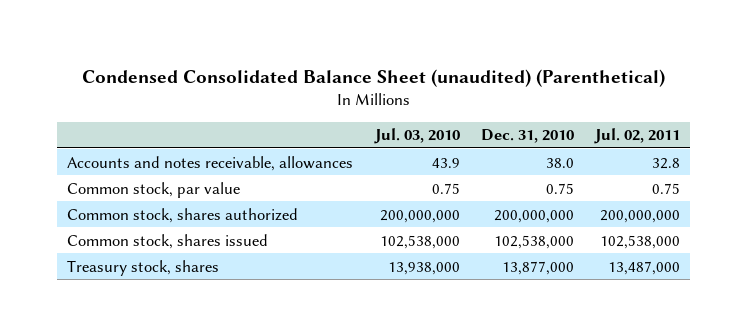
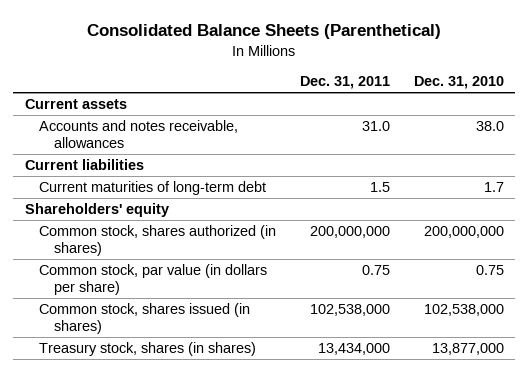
- Condensed Consolidated Balance Sheet (unaudited) (Parenthetical)
+ Consolidated Balance Sheets (Parenthetical)
- | Jul. 03, 2010 | Dec. 31, 2010 | Jul. 02, 2011
+ | Dec. 31, 2011 | Dec. 31, 2010
+ Current assets
- Common stock, par value | 0.75 | 0.75 | 0.75
- Common stock, shares authorized | 200,000,000 | 200,000,000 | 200,000,000
- Common stock, shares issued | 102,538,000 | 102,538,000 | 102,538,000
- Treasury stock, shares | 13,938,000 | 13,877,000 | 13,487,000
+ Current liabilities
+ Current maturities of long-term debt | 1.5 | 1.7
+ Shareholders' equity
+ Common stock, shares authorized (in shares) | 200,000,000 | 200,000,000
+ Common stock, par value (in dollars per share) | 0.75 | 0.75
+ Common stock, shares issued (in shares) | 102,538,000 | 102,538,000
+ Treasury stock, shares (in shares) | 13,434,000 | 13,877,000

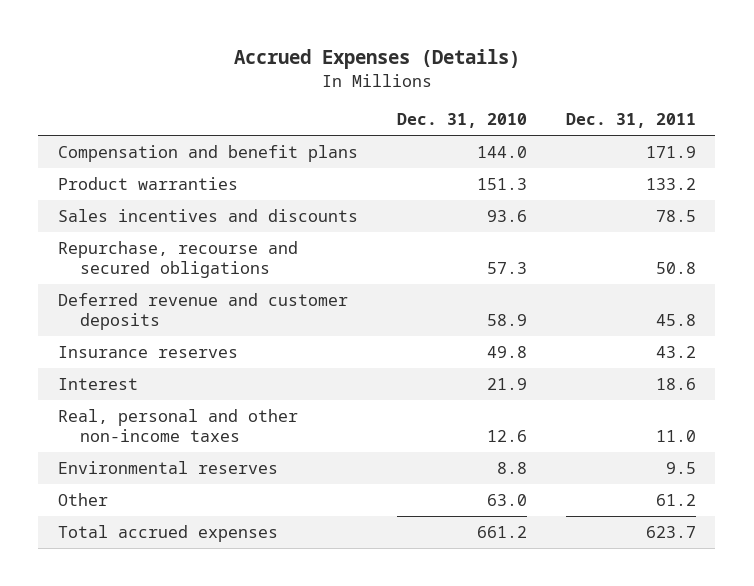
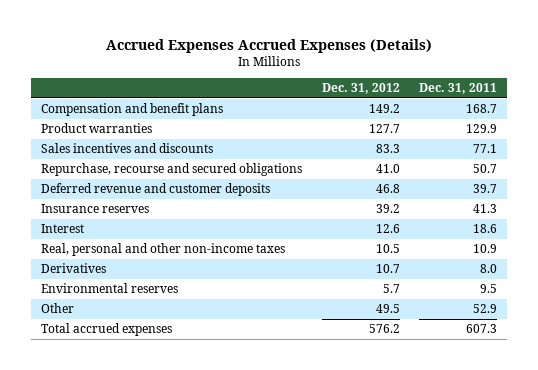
- Accrued Expenses (Details)
+ Accrued Expenses Accrued Expenses (Details)
- | Dec. 31, 2010 | Dec. 31, 2011
+ | Dec. 31, 2012 | Dec. 31, 2011
- Compensation and benefit plans | 144.0 | 171.9
- Product warranties | 151.3 | 133.2
- Sales incentives and discounts | 93.6 | 78.5
- Repurchase, recourse and secured obligations | 57.3 | 50.8
- Deferred revenue and customer deposits | 58.9 | 45.8
- Insurance reserves | 49.8 | 43.2
+ Compensation and benefit plans | 149.2 | 168.7
+ Product warranties | 127.7 | 129.9
+ Sales incentives and discounts | 83.3 | 77.1
+ Repurchase, recourse and secured obligations | 41.0 | 50.7
+ Deferred revenue and customer deposits | 46.8 | 39.7
+ Insurance reserves | 39.2 | 41.3
- Real, personal and other non-income taxes | 12.6 | 11.0
+ Real, personal and other non-income taxes | 10.5 | 10.9
+ Derivatives | 10.7 | 8.0
- Other | 63.0 | 61.2
- Total accrued expenses | 661.2 | 623.7
+ Other | 49.5 | 52.9
+ Total accrued expenses | 576.2 | 607.3

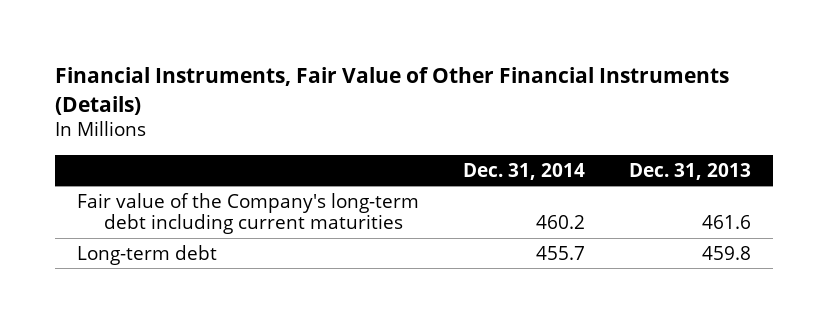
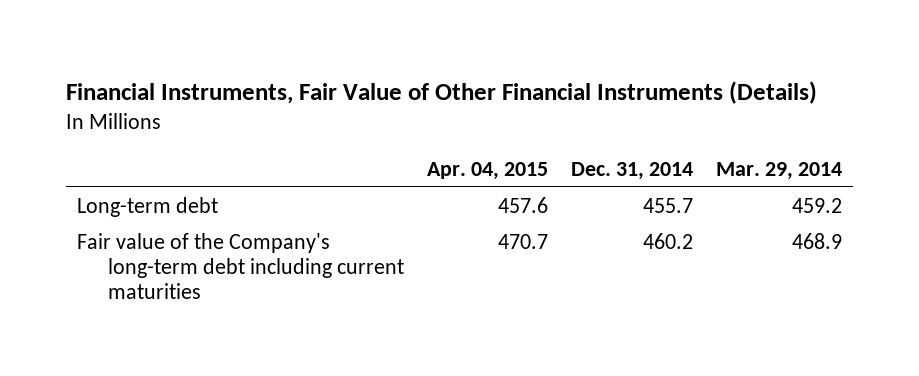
- | Dec. 31, 2014 | Dec. 31, 2013
+ | Apr. 04, 2015 | Dec. 31, 2014 | Mar. 29, 2014
moved down: Fair value of the Company's long-term debt including current maturities | 470.7 | 460.2 | 468.9

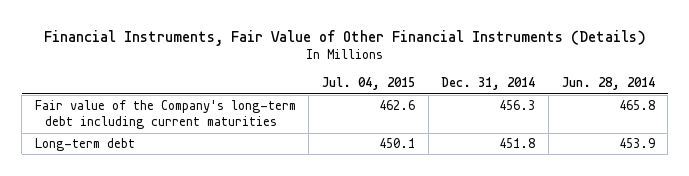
- | Apr. 04, 2015 | Dec. 31, 2014 | Mar. 29, 2014
+ | Jul. 04, 2015 | Dec. 31, 2014 | Jun. 28, 2014
- Long-term debt | 457.6 | 455.7 | 459.2
- Fair value of the Company's long-term debt including current maturities | 470.7 | 460.2 | 468.9
+ Fair value of the Company's long-term debt including current maturities | 462.6 | 456.3 | 465.8
+ Long-term debt | 450.1 | 451.8 | 453.9

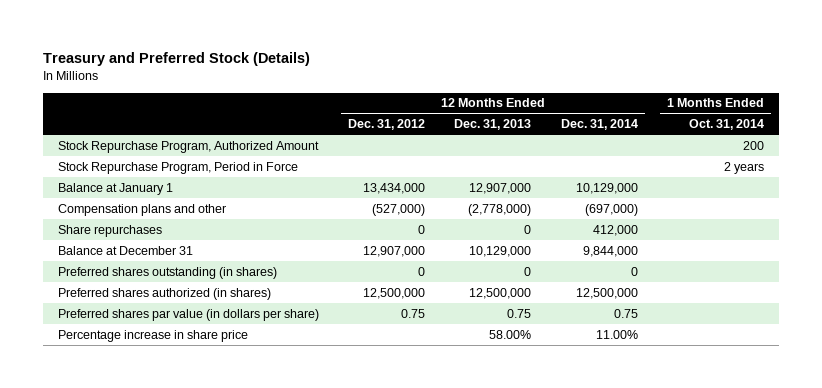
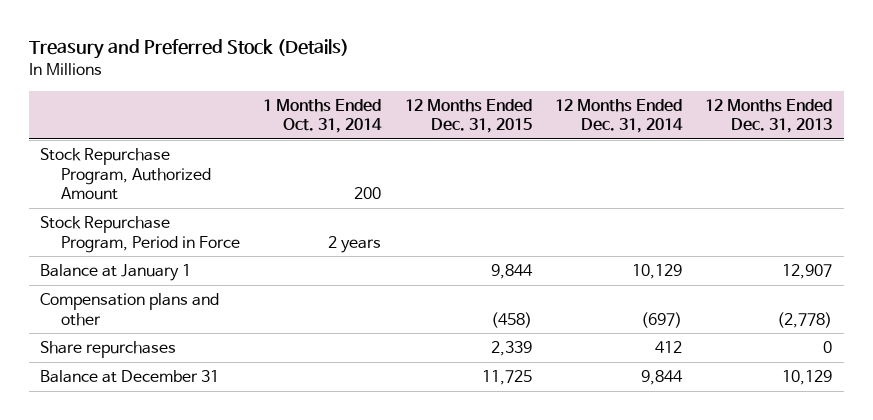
- | 12 Months Ended Dec. 31, 2012 | 12 Months Ended Dec. 31, 2013 | 12 Months Ended Dec. 31, 2014 | 1 Months Ended Oct. 31, 2014
+ | 1 Months Ended Oct. 31, 2014 | 12 Months Ended Dec. 31, 2015 | 12 Months Ended Dec. 31, 2014 | 12 Months Ended Dec. 31, 2013
- Balance at January 1 | 13,434,000 | 12,907,000 | 10,129,000 |
- Compensation plans and other | (527,000) | (2,778,000) | (697,000) |
- Share repurchases | 0 | 0 | 412,000 |
- Balance at December 31 | 12,907,000 | 10,129,000 | 9,844,000 |
- Preferred shares outstanding (in shares) | 0 | 0 | 0 |
- Preferred shares authorized (in shares) | 12,500,000 | 12,500,000 | 12,500,000 |
- Preferred shares par value (in dollars per share) | 0.75 | 0.75 | 0.75 |
- Percentage increase in share price | | 58.00% | 11.00% |
+ Balance at January 1 | | 9,844 | 10,129 | 12,907
+ Compensation plans and other | | (458) | (697) | (2,778)
+ Share repurchases | | 2,339 | 412 | 0
+ Balance at December 31 | | 11,725 | 9,844 | 10,129

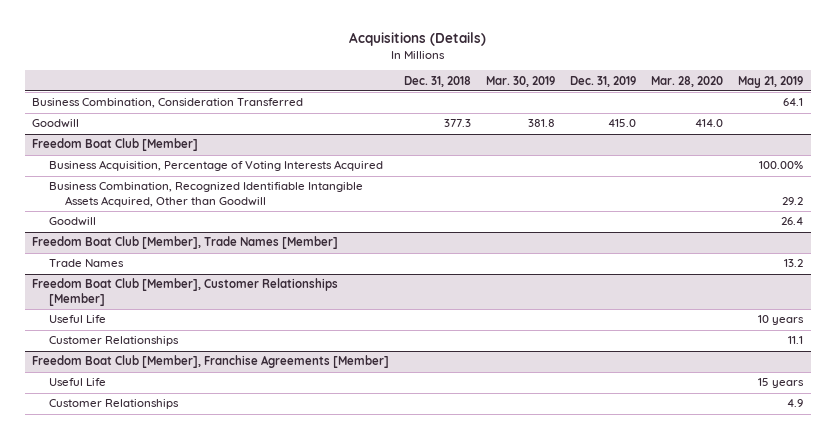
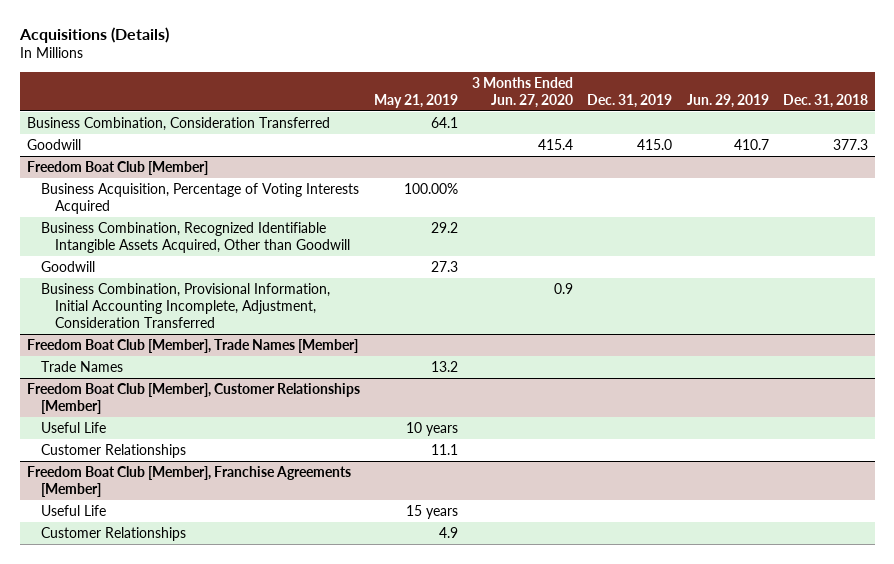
- | Dec. 31, 2018 | Mar. 30, 2019 | Dec. 31, 2019 | Mar. 28, 2020 | May 21, 2019
+ | May 21, 2019 | 3 Months Ended Jun. 27, 2020 | Dec. 31, 2019 | Jun. 29, 2019 | Dec. 31, 2018
@ Freedom Boat Club [Member]
- Goodwill | | | | | 26.4
+ Goodwill | 27.3 | | | |
+ Business Combination, Provisional Information, Initial Accounting Incomplete, Adjustment, Consideration Transferred | | 0.9 | | |

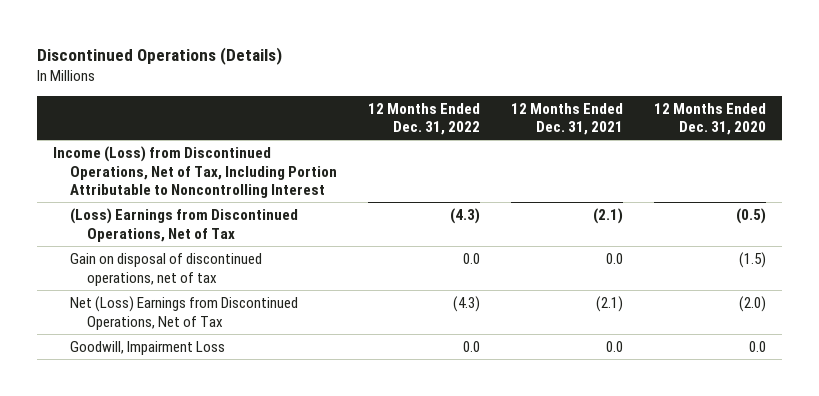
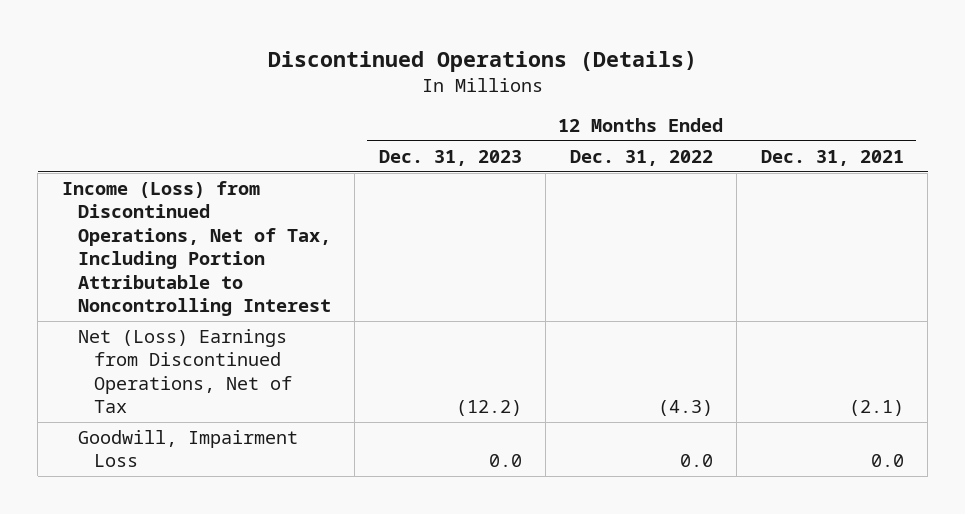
- | 12 Months Ended Dec. 31, 2022 | 12 Months Ended Dec. 31, 2021 | 12 Months Ended Dec. 31, 2020
+ | 12 Months Ended Dec. 31, 2023 | 12 Months Ended Dec. 31, 2022 | 12 Months Ended Dec. 31, 2021
- (Loss) Earnings from Discontinued Operations, Net of Tax | (4.3) | (2.1) | (0.5)
- Gain on disposal of discontinued operations, net of tax | 0.0 | 0.0 | (1.5)

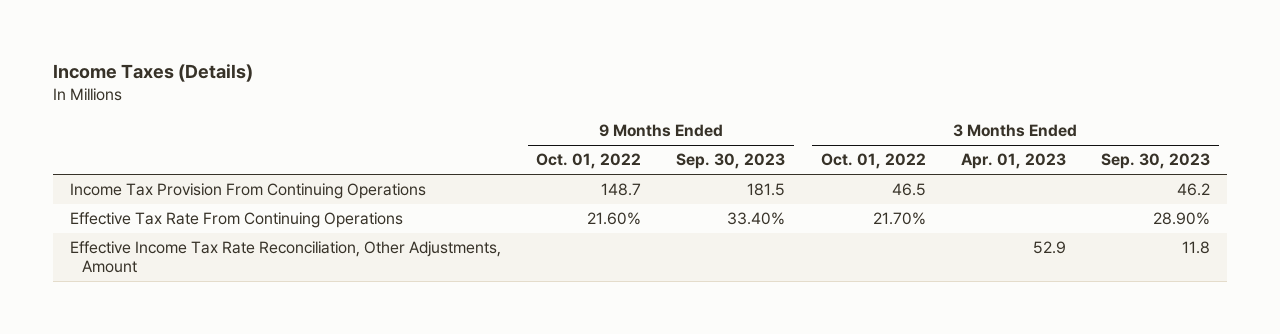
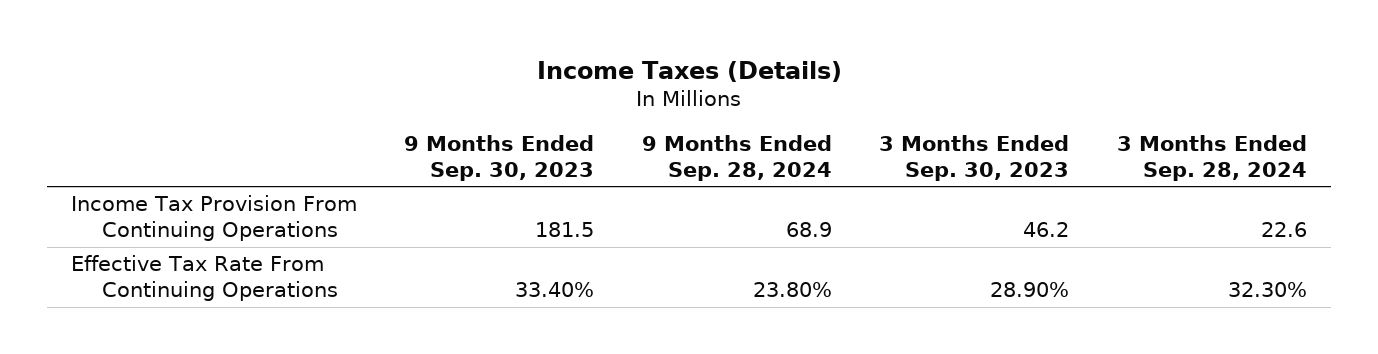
- | 9 Months Ended Oct. 01, 2022 | 9 Months Ended Sep. 30, 2023 | 3 Months Ended Oct. 01, 2022 | 3 Months Ended Apr. 01, 2023 | 3 Months Ended Sep. 30, 2023
+ | 9 Months Ended Sep. 30, 2023 | 9 Months Ended Sep. 28, 2024 | 3 Months Ended Sep. 30, 2023 | 3 Months Ended Sep. 28, 2024
- Effective Income Tax Rate Reconciliation, Other Adjustments, Amount | | | | 52.9 | 11.8

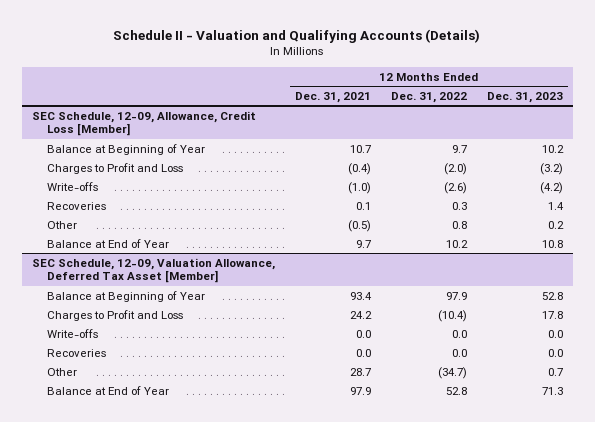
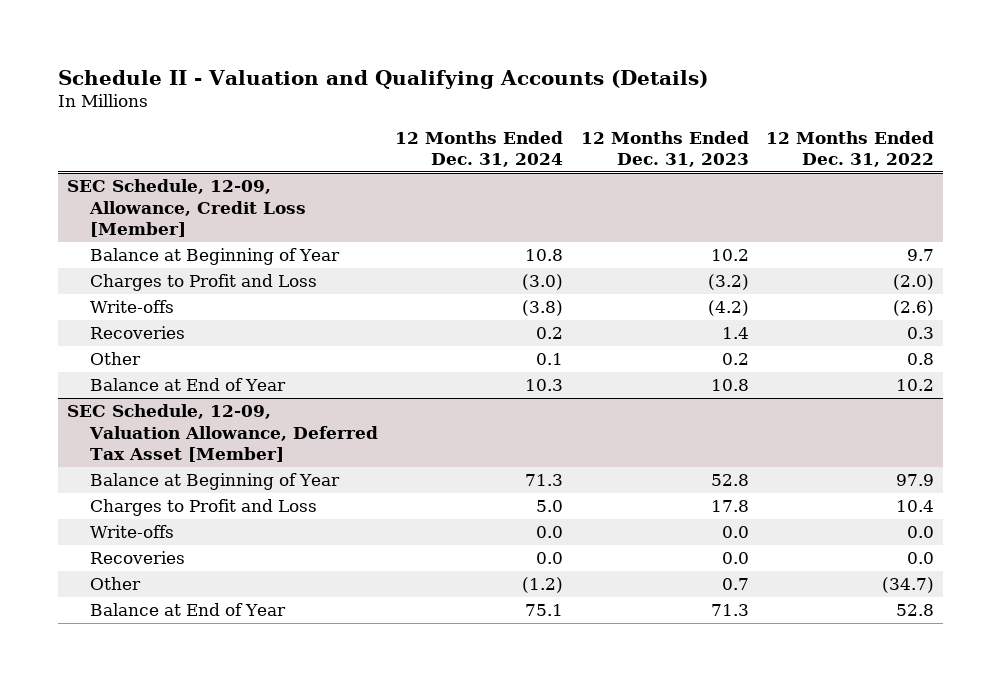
- | 12 Months Ended Dec. 31, 2021 | 12 Months Ended Dec. 31, 2022 | 12 Months Ended Dec. 31, 2023
+ | 12 Months Ended Dec. 31, 2024 | 12 Months Ended Dec. 31, 2023 | 12 Months Ended Dec. 31, 2022
@ SEC Schedule, 12-09, Valuation Allowance, Deferred Tax Asset [Member]
- Charges to Profit and Loss | 24.2 | (10.4) | 17.8
+ Charges to Profit and Loss | 5.0 | 17.8 | 10.4

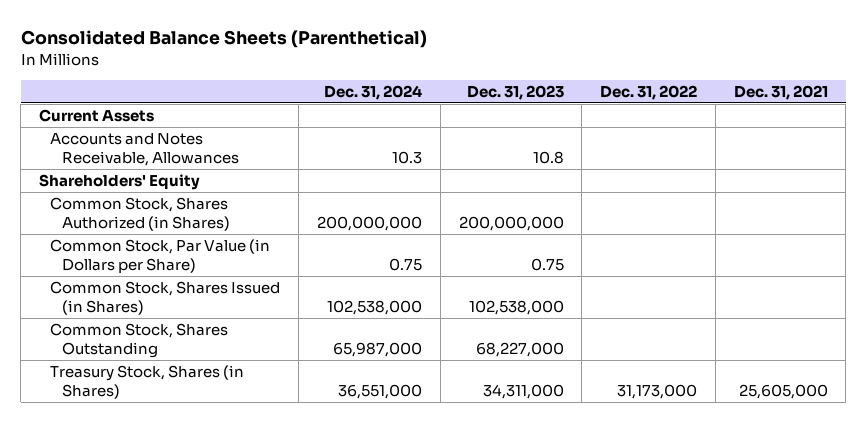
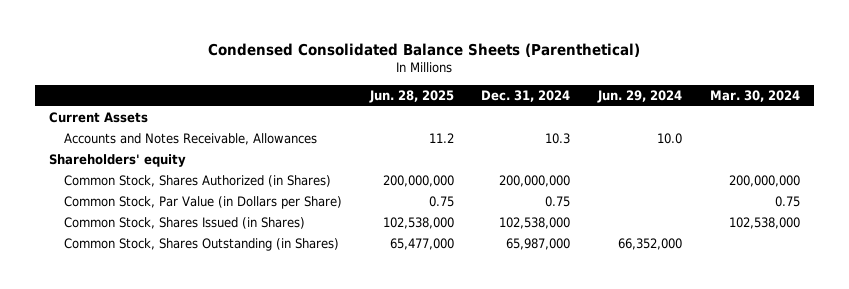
- Consolidated Balance Sheets (Parenthetical)
+ Condensed Consolidated Balance Sheets (Parenthetical)
- | Dec. 31, 2024 | Dec. 31, 2023 | Dec. 31, 2022 | Dec. 31, 2021
+ | Jun. 28, 2025 | Dec. 31, 2024 | Jun. 29, 2024 | Mar. 30, 2024
- Shareholders' Equity
+ Shareholders' equity
- Common Stock, Shares Outstanding | 65,987,000 | 68,227,000 | |
- Treasury Stock, Shares (in Shares) | 36,551,000 | 34,311,000 | 31,173,000 | 25,605,000
+ Common Stock, Shares Outstanding (in Shares) | 65,477,000 | 65,987,000 | 66,352,000 |

